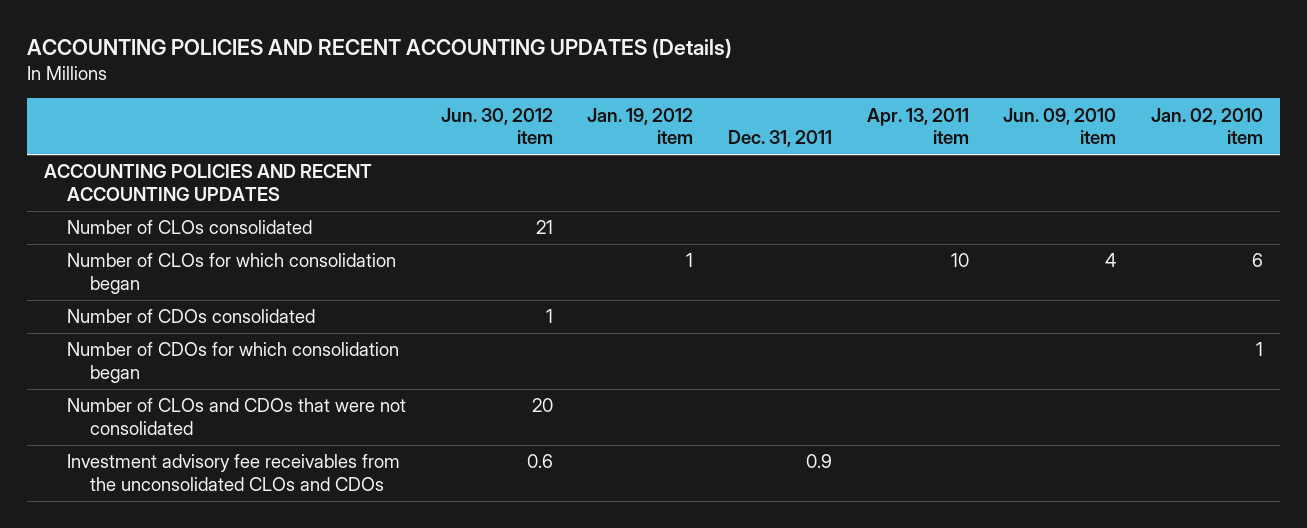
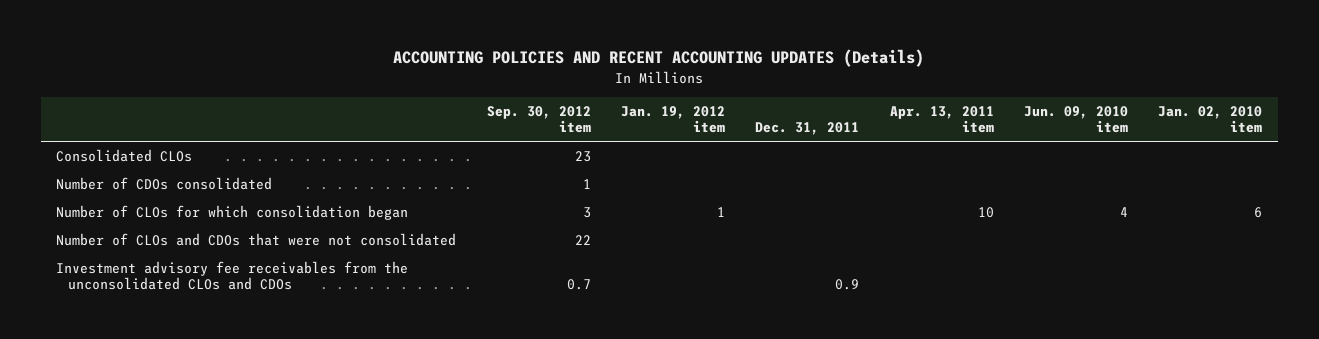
- | Jun. 30, 2012 item | Jan. 19, 2012 item | Dec. 31, 2011 | Apr. 13, 2011 item | Jun. 09, 2010 item | Jan. 02, 2010 item
+ | Sep. 30, 2012 item | Jan. 19, 2012 item | Dec. 31, 2011 | Apr. 13, 2011 item | Jun. 09, 2010 item | Jan. 02, 2010 item
- ACCOUNTING POLICIES AND RECENT ACCOUNTING UPDATES
- Number of CLOs consolidated | 21 | | | | |
+ Consolidated CLOs | 23 | | | | |
- Number of CDOs for which consolidation began | | | | | | 1
moved down: Number of CLOs for which consolidation began | 3 | 1 | | 10 | 4 | 6

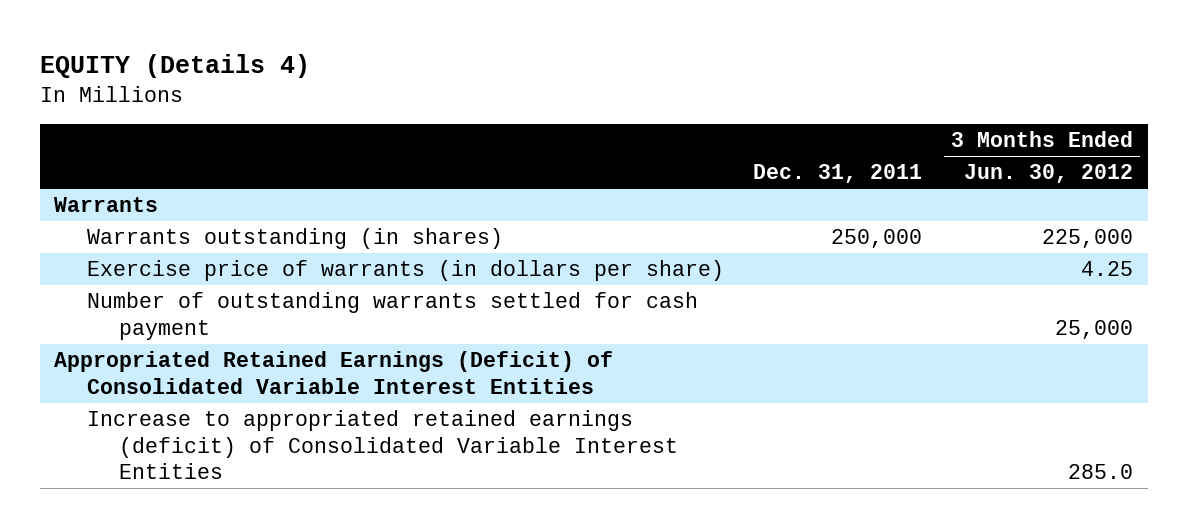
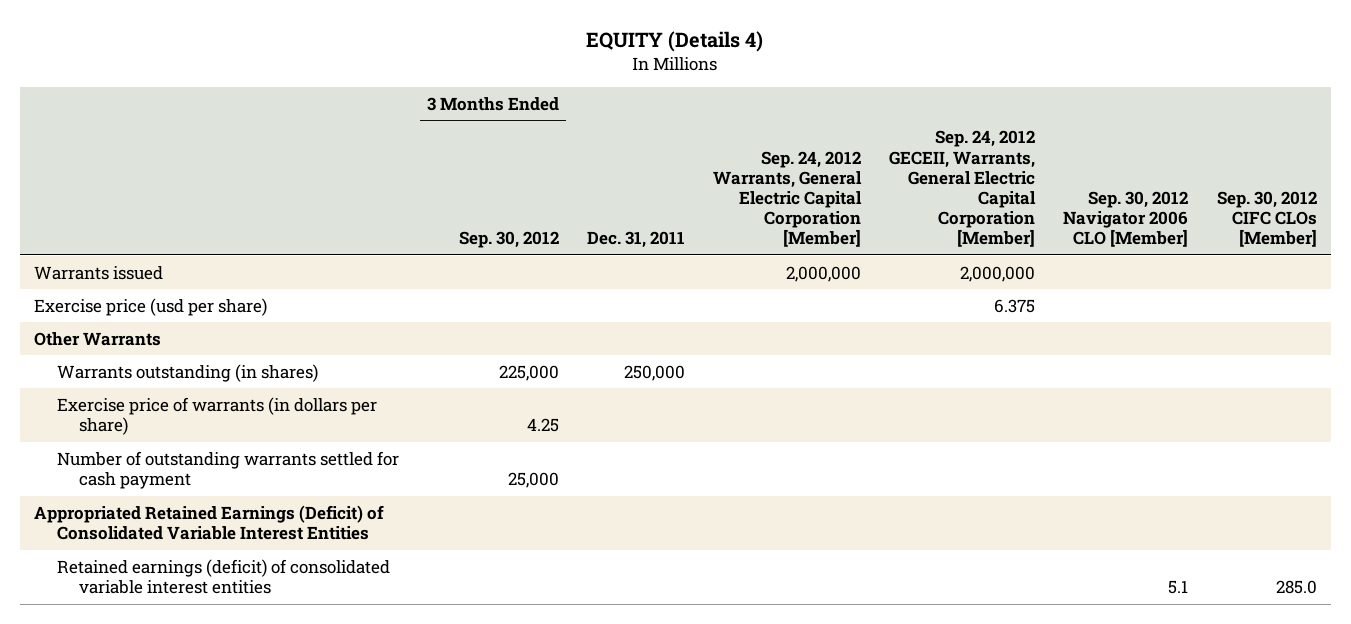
- | Dec. 31, 2011 | 3 Months Ended Jun. 30, 2012
+ | 3 Months Ended Sep. 30, 2012 | Dec. 31, 2011 | Sep. 24, 2012 Warrants, General Electric Capital Corporation [Member] | Sep. 24, 2012 GECEII, Warrants, General Electric Capital Corporation [Member] | Sep. 30, 2012 Navigator 2006 CLO [Member] | Sep. 30, 2012 CIFC CLOs [Member]
- Warrants
+ Warrants issued | | | 2,000,000 | 2,000,000 | |
+ Exercise price (usd per share) | | | | 6.375 | |
+ Other Warrants
- Increase to appropriated retained earnings (deficit) of Consolidated Variable Interest Entities | | 285.0
+ Retained earnings (deficit) of consolidated variable interest entities | | | | | 5.1 | 285.0

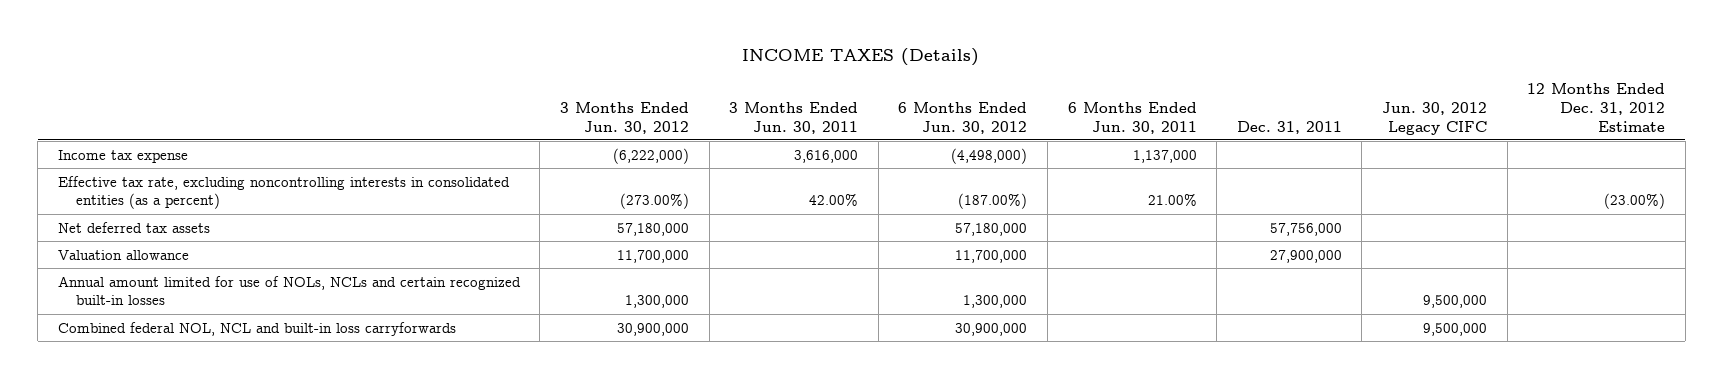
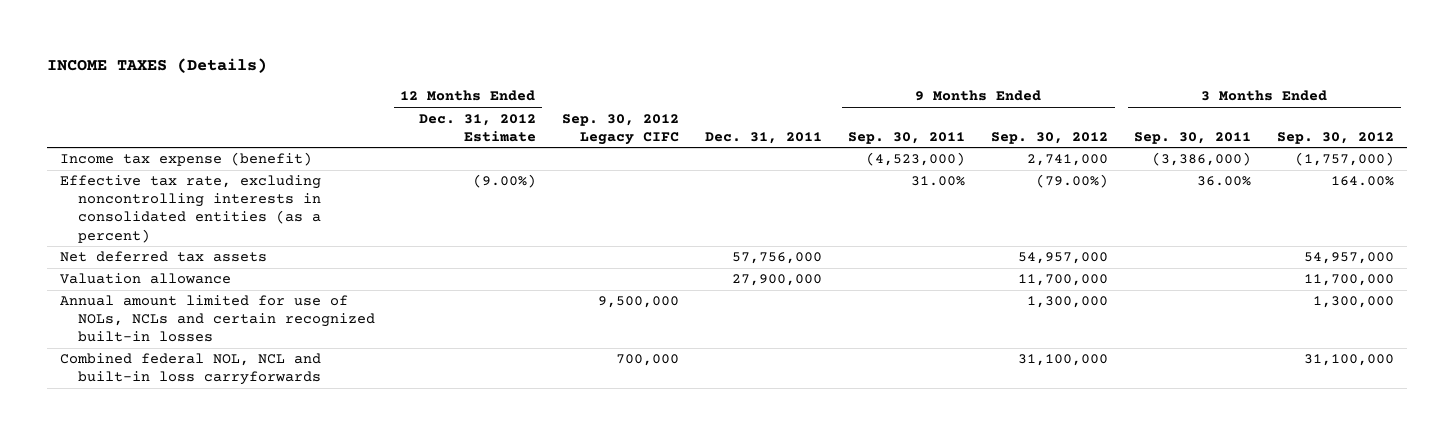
- | 3 Months Ended Jun. 30, 2012 | 3 Months Ended Jun. 30, 2011 | 6 Months Ended Jun. 30, 2012 | 6 Months Ended Jun. 30, 2011 | Dec. 31, 2011 | Jun. 30, 2012 Legacy CIFC | 12 Months Ended Dec. 31, 2012 Estimate
+ | 12 Months Ended Dec. 31, 2012 Estimate | Sep. 30, 2012 Legacy CIFC | Dec. 31, 2011 | 9 Months Ended Sep. 30, 2011 | 9 Months Ended Sep. 30, 2012 | 3 Months Ended Sep. 30, 2011 | 3 Months Ended Sep. 30, 2012
- Income tax expense | (6,222,000) | 3,616,000 | (4,498,000) | 1,137,000 | | |
- Effective tax rate, excluding noncontrolling interests in consolidated entities (as a percent) | (273.00%) | 42.00% | (187.00%) | 21.00% | | | (23.00%)
+ Income tax expense (benefit) | | | | (4,523,000) | 2,741,000 | (3,386,000) | (1,757,000)
+ Effective tax rate, excluding noncontrolling interests in consolidated entities (as a percent) | (9.00%) | | | 31.00% | (79.00%) | 36.00% | 164.00%

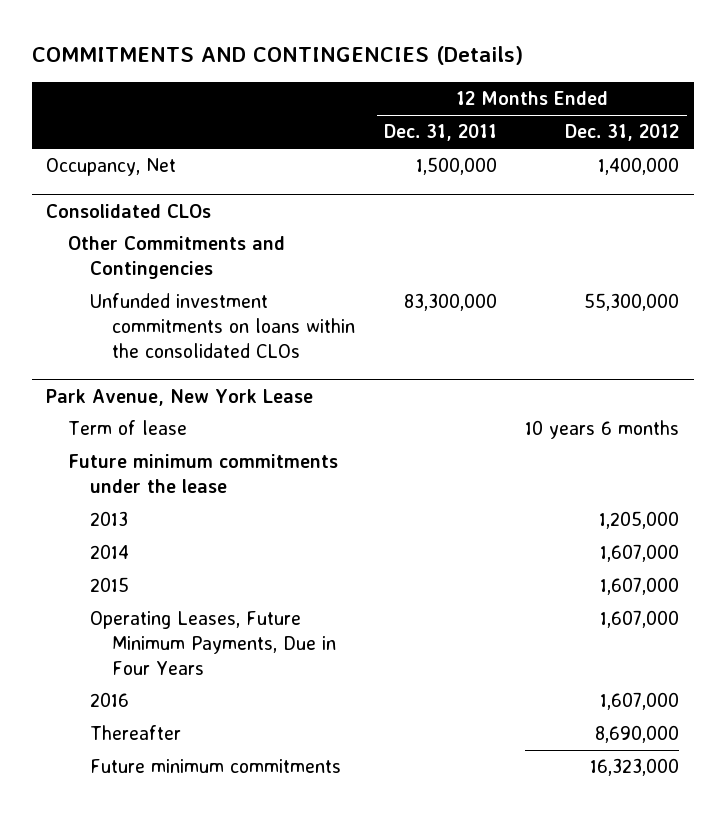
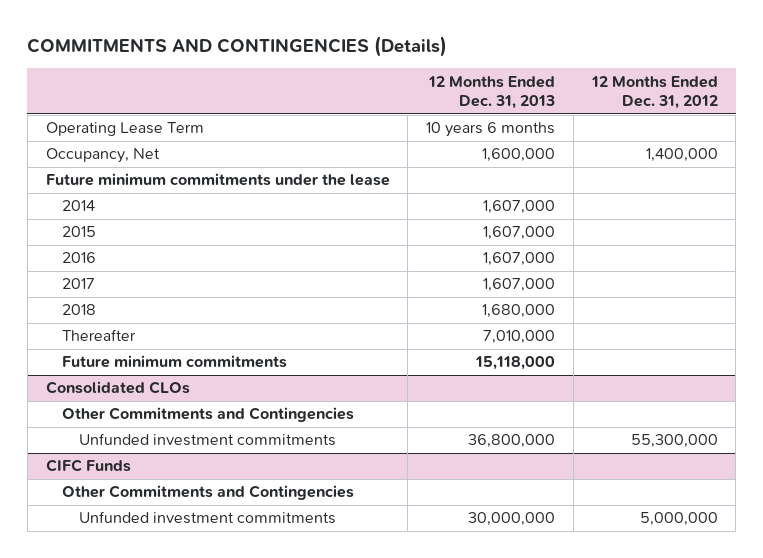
- | 12 Months Ended Dec. 31, 2011 | 12 Months Ended Dec. 31, 2012
+ | 12 Months Ended Dec. 31, 2013 | 12 Months Ended Dec. 31, 2012
+ Operating Lease Term | 10 years 6 months |
+ Future minimum commitments under the lease
+ 2014 | 1,607,000 |
+ 2015 | 1,607,000 |
+ 2016 | 1,607,000 |
+ 2017 | 1,607,000 |
+ 2018 | 1,680,000 |
+ Thereafter | 7,010,000 |
+ Future minimum commitments | 15,118,000 |
@ Consolidated CLOs
- Unfunded investment commitments on loans within the consolidated CLOs | 83,300,000 | 55,300,000
- Park Avenue, New York Lease
- Term of lease | | 10 years 6 months
- Future minimum commitments under the lease
- 2013 | | 1,205,000
- 2014 | | 1,607,000
- 2015 | | 1,607,000
- Operating Leases, Future Minimum Payments, Due in Four Years | | 1,607,000
- 2016 | | 1,607,000
- Thereafter | | 8,690,000
- Future minimum commitments | | 16,323,000
@ Consolidated CLOs
+ Unfunded investment commitments | 36,800,000 | 55,300,000
+ CIFC Funds
+ Other Commitments and Contingencies
+ Unfunded investment commitments | 30,000,000 | 5,000,000

